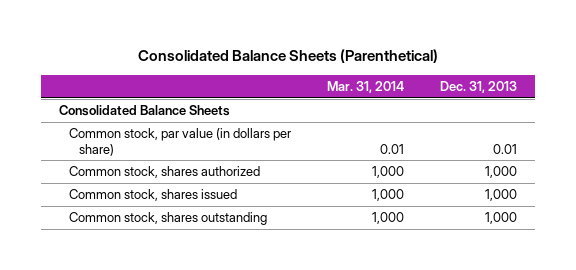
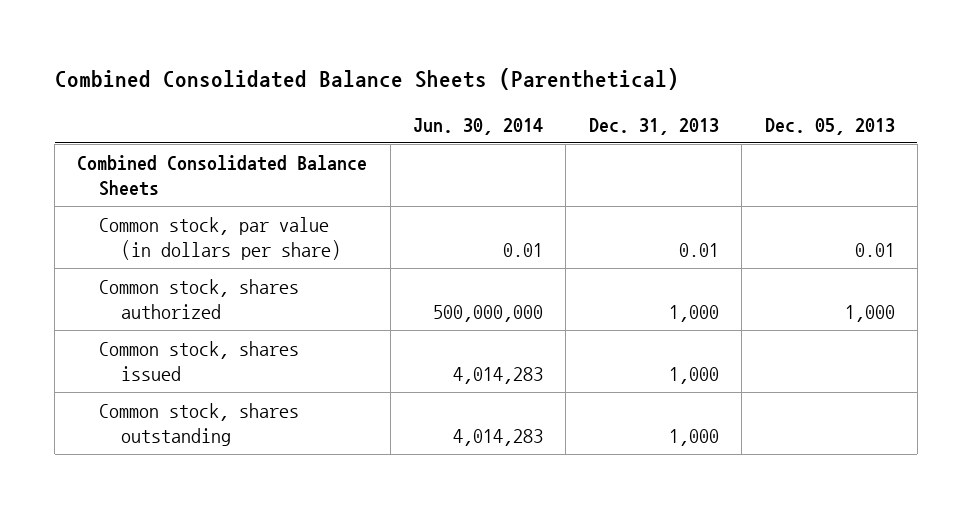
- Consolidated Balance Sheets (Parenthetical)
+ Combined Consolidated Balance Sheets (Parenthetical)
- | Mar. 31, 2014 | Dec. 31, 2013
+ | Jun. 30, 2014 | Dec. 31, 2013 | Dec. 05, 2013
- Consolidated Balance Sheets
+ Combined Consolidated Balance Sheets

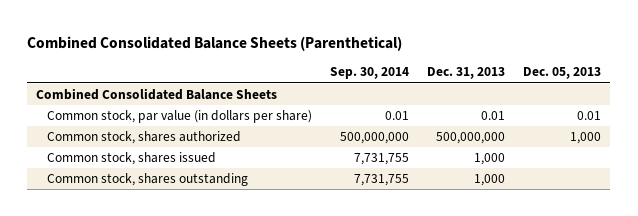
- | Jun. 30, 2014 | Dec. 31, 2013 | Dec. 05, 2013
+ | Sep. 30, 2014 | Dec. 31, 2013 | Dec. 05, 2013
- Common stock, shares authorized | 500,000,000 | 1,000 | 1,000
+ Common stock, shares authorized | 500,000,000 | 500,000,000 | 1,000

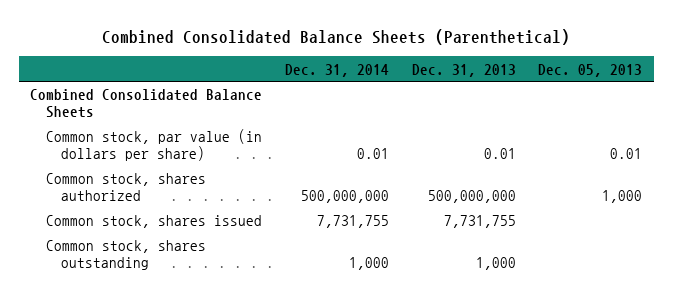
- | Sep. 30, 2014 | Dec. 31, 2013 | Dec. 05, 2013
+ | Dec. 31, 2014 | Dec. 31, 2013 | Dec. 05, 2013
- Common stock, shares issued | 7,731,755 | 1,000 |
+ Common stock, shares issued | 7,731,755 | 7,731,755 |

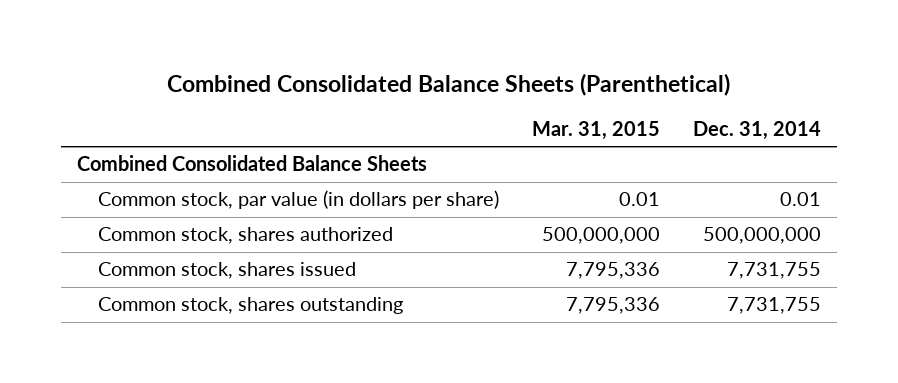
- | Dec. 31, 2014 | Dec. 31, 2013 | Dec. 05, 2013
+ | Mar. 31, 2015 | Dec. 31, 2014
- Common stock, shares outstanding | 1,000 | 1,000 |
+ Common stock, shares outstanding | 7,795,336 | 7,731,755

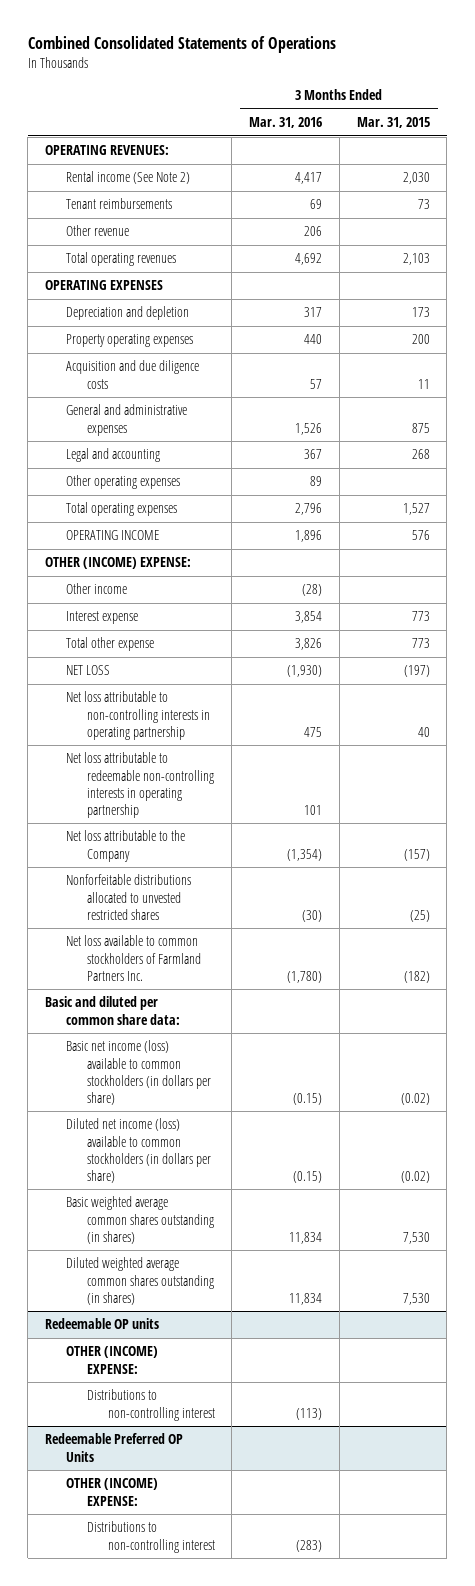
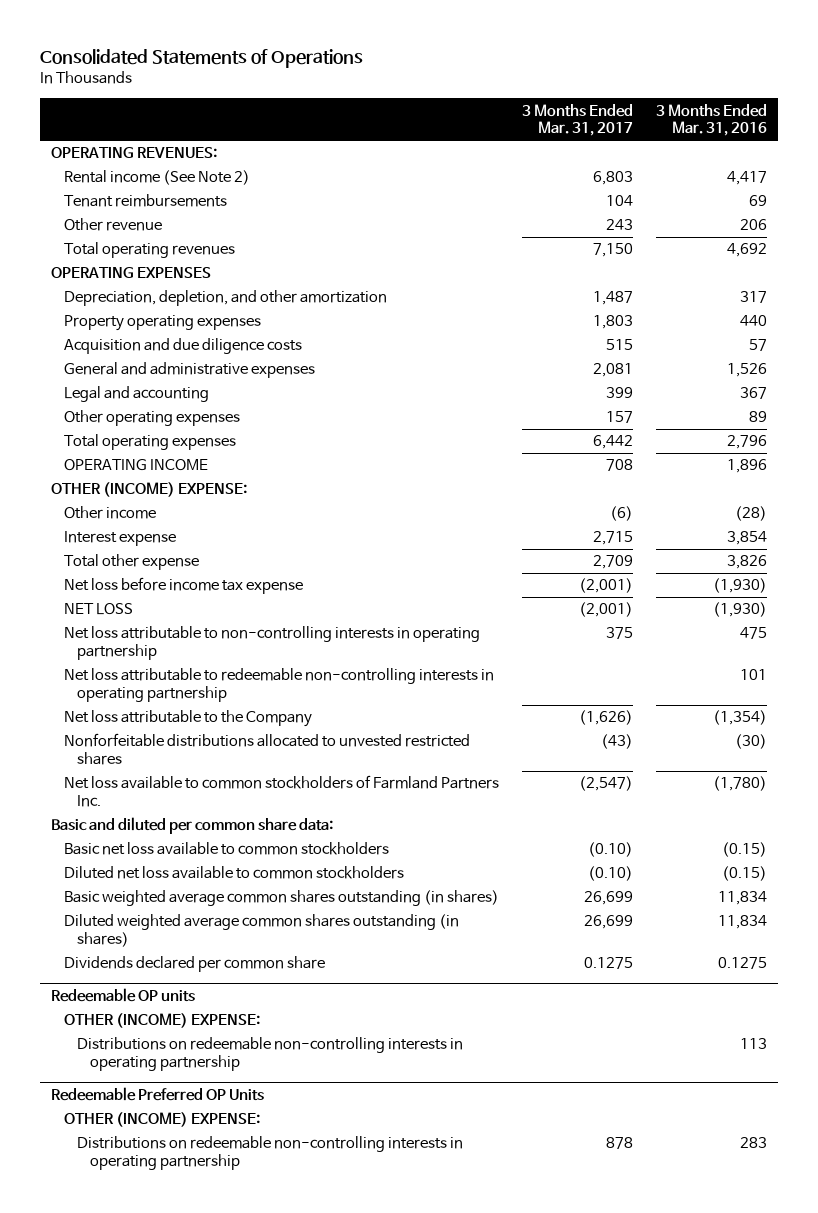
- Combined Consolidated Statements of Operations
+ Consolidated Statements of Operations
- | 3 Months Ended Mar. 31, 2016 | 3 Months Ended Mar. 31, 2015
+ | 3 Months Ended Mar. 31, 2017 | 3 Months Ended Mar. 31, 2016
- Depreciation and depletion | 317 | 173
+ Depreciation, depletion, and other amortization | 1,487 | 317
+ Net loss before income tax expense | (2,001) | (1,930)
- Basic net income (loss) available to common stockholders (in dollars per share) | (0.15) | (0.02)
- Diluted net income (loss) available to common stockholders (in dollars per share) | (0.15) | (0.02)
+ Basic net loss available to common stockholders | (0.10) | (0.15)
+ Diluted net loss available to common stockholders | (0.10) | (0.15)
+ Dividends declared per common share | 0.1275 | 0.1275
@ Redeemable OP units
- Distributions to non-controlling interest | (113) |
+ Distributions on redeemable non-controlling interests in operating partnership | | 113
@ Redeemable Preferred OP Units
- Distributions to non-controlling interest | (283) |
+ Distributions on redeemable non-controlling interests in operating partnership | 878 | 283

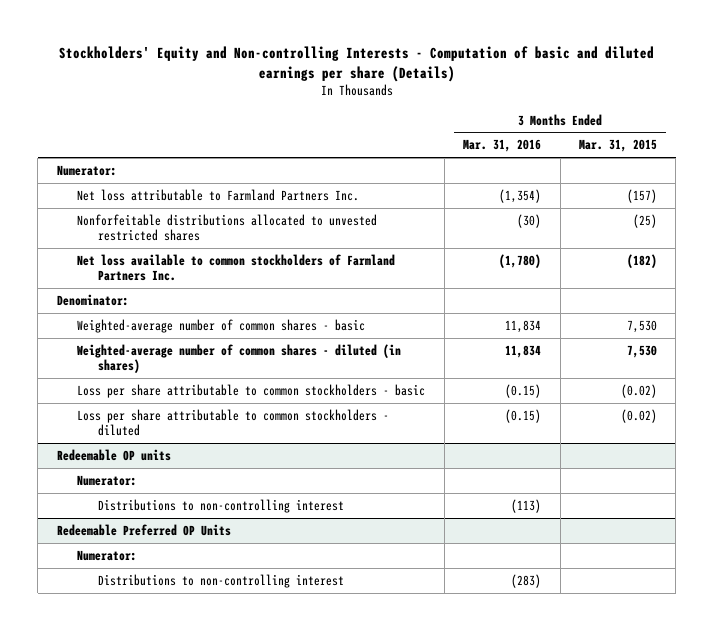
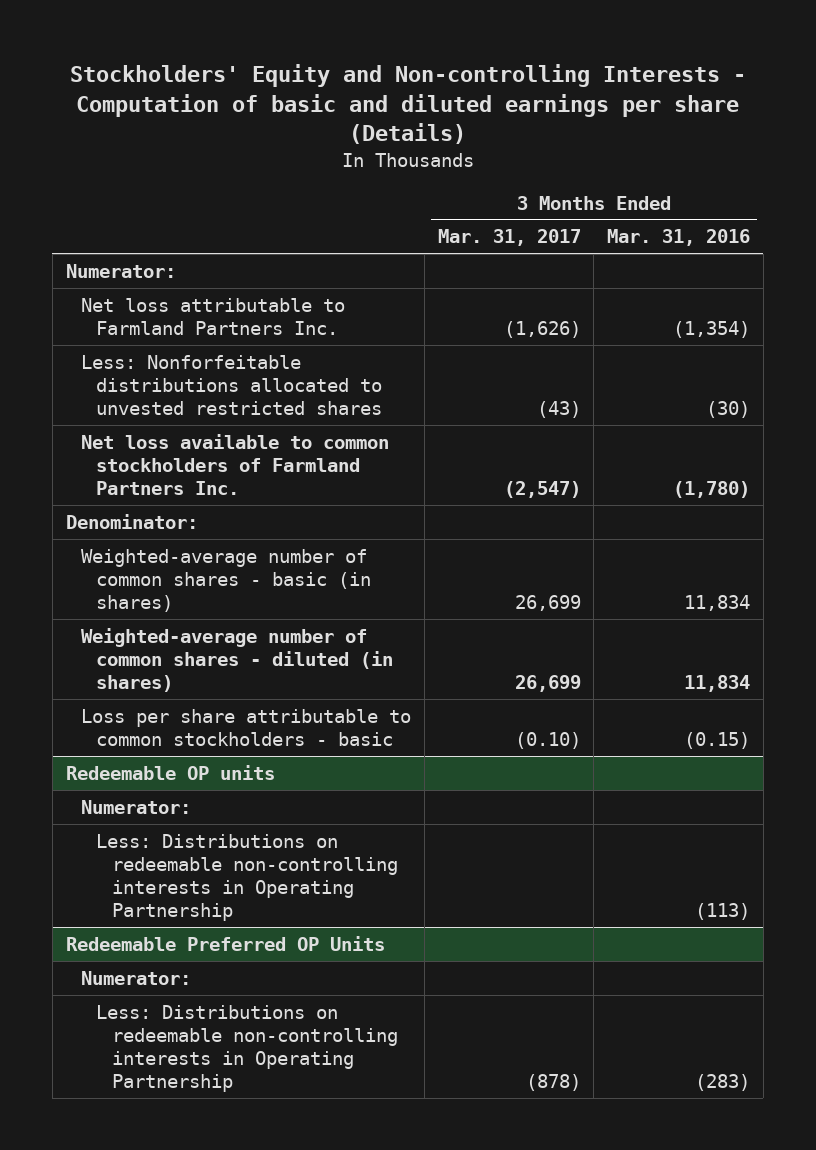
- | 3 Months Ended Mar. 31, 2016 | 3 Months Ended Mar. 31, 2015
+ | 3 Months Ended Mar. 31, 2017 | 3 Months Ended Mar. 31, 2016
- Nonforfeitable distributions allocated to unvested restricted shares | (30) | (25)
+ Less: Nonforfeitable distributions allocated to unvested restricted shares | (43) | (30)
- Weighted-average number of common shares - basic | 11,834 | 7,530
+ Weighted-average number of common shares - basic (in shares) | 26,699 | 11,834
- Loss per share attributable to common stockholders - diluted | (0.15) | (0.02)
@ Redeemable OP units
- Distributions to non-controlling interest | (113) |
+ Less: Distributions on redeemable non-controlling interests in Operating Partnership | | (113)
@ Redeemable Preferred OP Units
- Distributions to non-controlling interest | (283) |
+ Less: Distributions on redeemable non-controlling interests in Operating Partnership | (878) | (283)

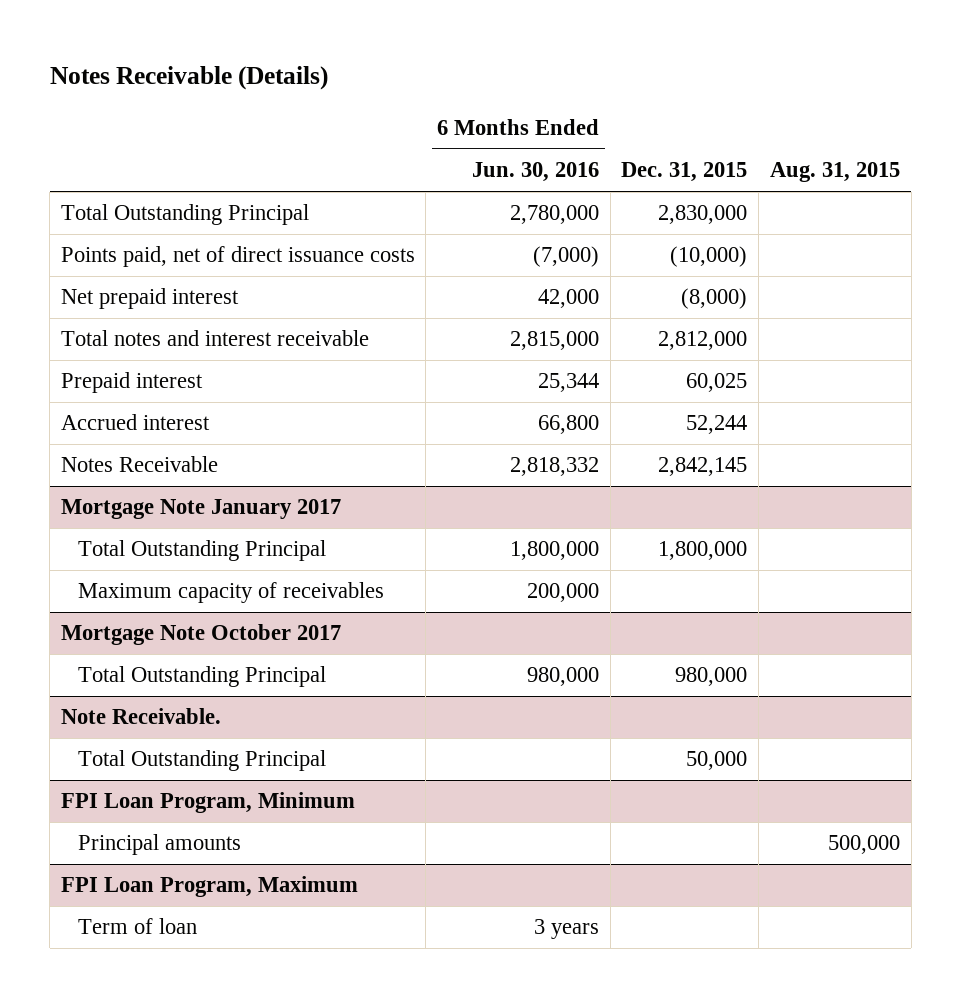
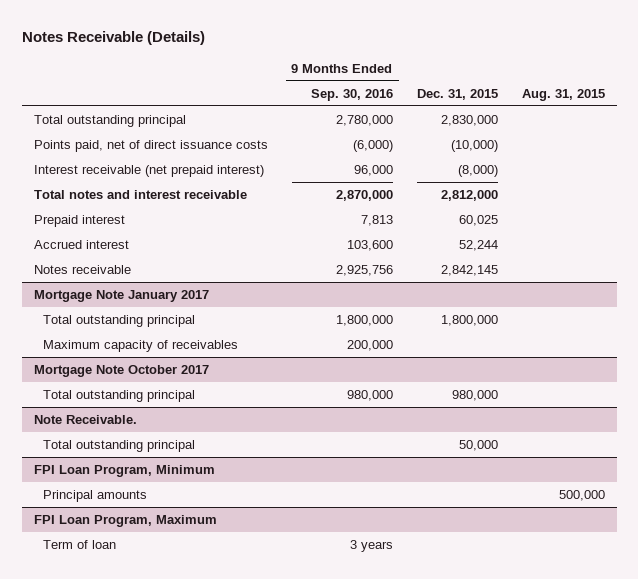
- | 6 Months Ended Jun. 30, 2016 | Dec. 31, 2015 | Aug. 31, 2015
+ | 9 Months Ended Sep. 30, 2016 | Dec. 31, 2015 | Aug. 31, 2015
- Total Outstanding Principal | 2,780,000 | 2,830,000 |
+ Total outstanding principal | 2,780,000 | 2,830,000 |
- Net prepaid interest | 42,000 | (8,000) |
+ Interest receivable (net prepaid interest) | 96,000 | (8,000) |
- Notes Receivable | 2,818,332 | 2,842,145 |
+ Notes receivable | 2,925,756 | 2,842,145 |
@ Mortgage Note January 2017
- Total Outstanding Principal | 1,800,000 | 1,800,000 |
+ Total outstanding principal | 1,800,000 | 1,800,000 |
@ Mortgage Note October 2017
- Total Outstanding Principal | 980,000 | 980,000 |
+ Total outstanding principal | 980,000 | 980,000 |
@ Note Receivable.
- Total Outstanding Principal | | 50,000 |
+ Total outstanding principal | | 50,000 |

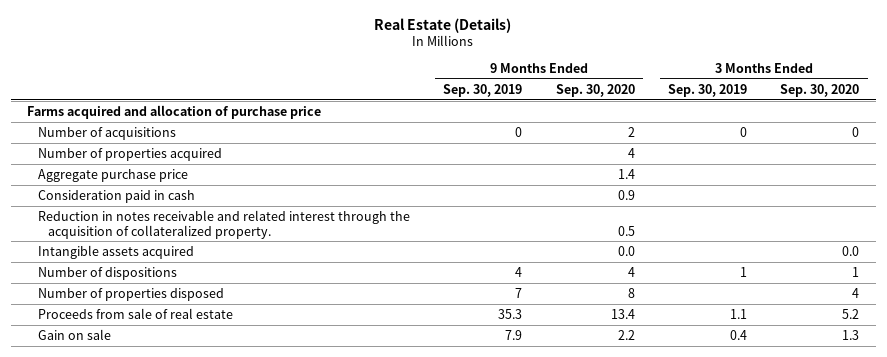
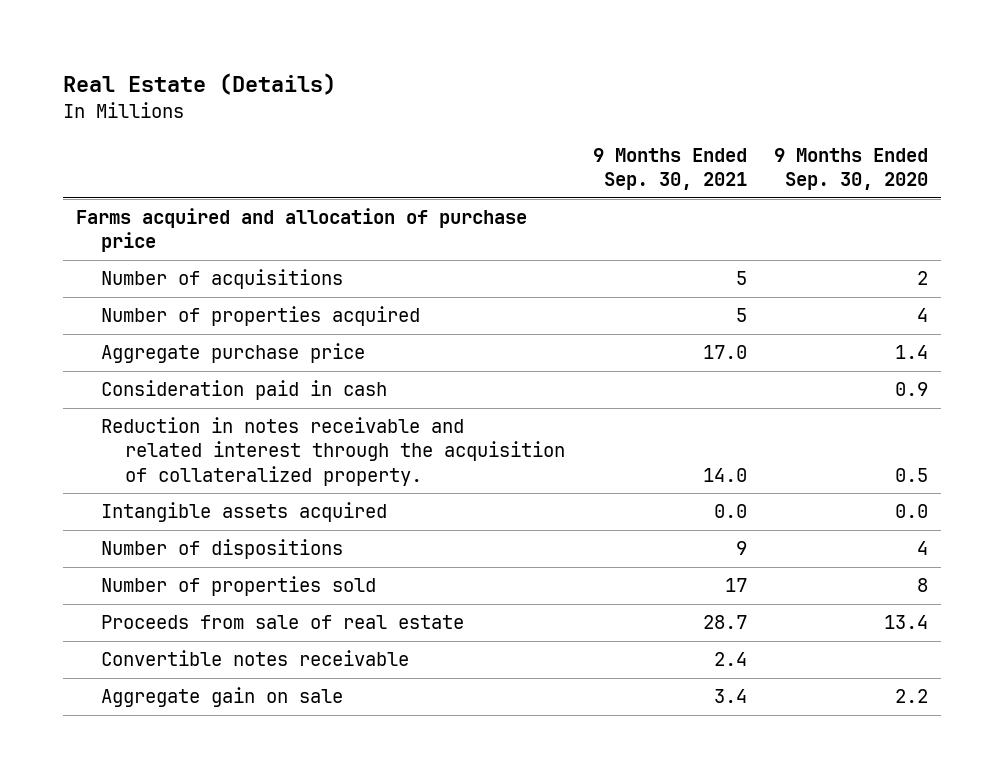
- | 9 Months Ended Sep. 30, 2019 | 9 Months Ended Sep. 30, 2020 | 3 Months Ended Sep. 30, 2019 | 3 Months Ended Sep. 30, 2020
+ | 9 Months Ended Sep. 30, 2021 | 9 Months Ended Sep. 30, 2020
- Number of properties disposed | 7 | 8 | | 4
+ Number of properties sold | 17 | 8
- Gain on sale | 7.9 | 2.2 | 0.4 | 1.3
+ Convertible notes receivable | 2.4 |
+ Aggregate gain on sale | 3.4 | 2.2

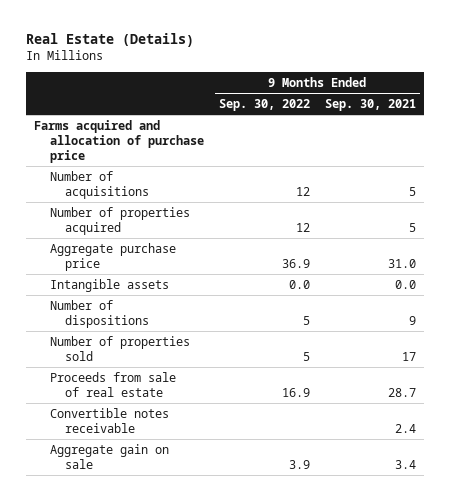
- | 9 Months Ended Sep. 30, 2021 | 9 Months Ended Sep. 30, 2020
+ | 9 Months Ended Sep. 30, 2022 | 9 Months Ended Sep. 30, 2021
- Aggregate purchase price | 17.0 | 1.4
- Consideration paid in cash | | 0.9
- Reduction in notes receivable and related interest through the acquisition of collateralized property. | 14.0 | 0.5
- Intangible assets acquired | 0.0 | 0.0
+ Aggregate purchase price | 36.9 | 31.0
+ Intangible assets | 0.0 | 0.0

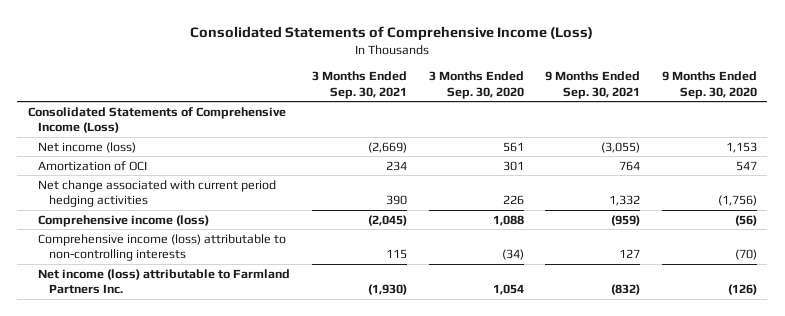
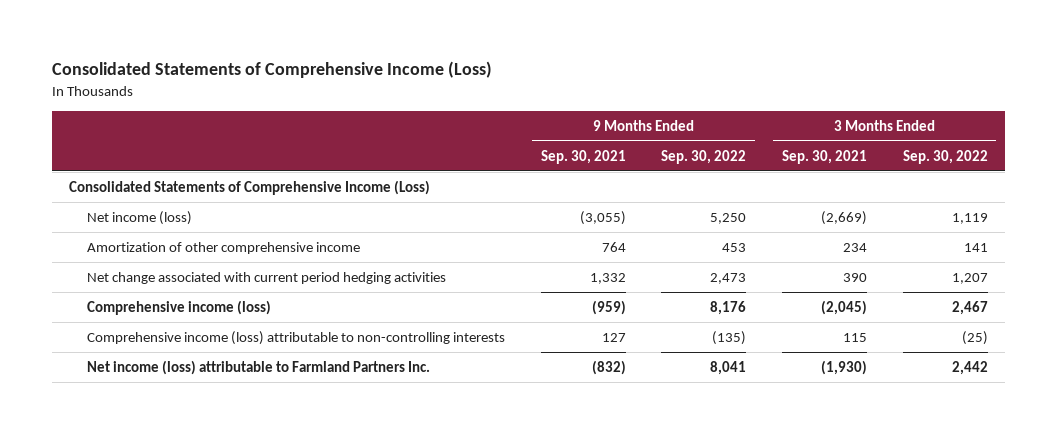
- | 3 Months Ended Sep. 30, 2021 | 3 Months Ended Sep. 30, 2020 | 9 Months Ended Sep. 30, 2021 | 9 Months Ended Sep. 30, 2020
+ | 9 Months Ended Sep. 30, 2021 | 9 Months Ended Sep. 30, 2022 | 3 Months Ended Sep. 30, 2021 | 3 Months Ended Sep. 30, 2022
- Amortization of OCI | 234 | 301 | 764 | 547
+ Amortization of other comprehensive income | 764 | 453 | 234 | 141

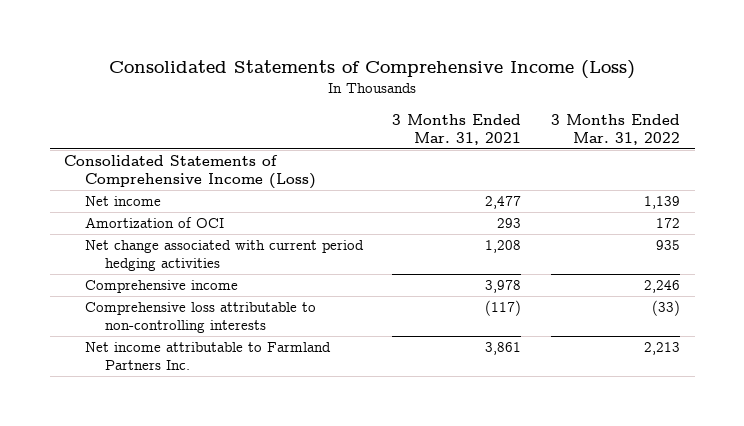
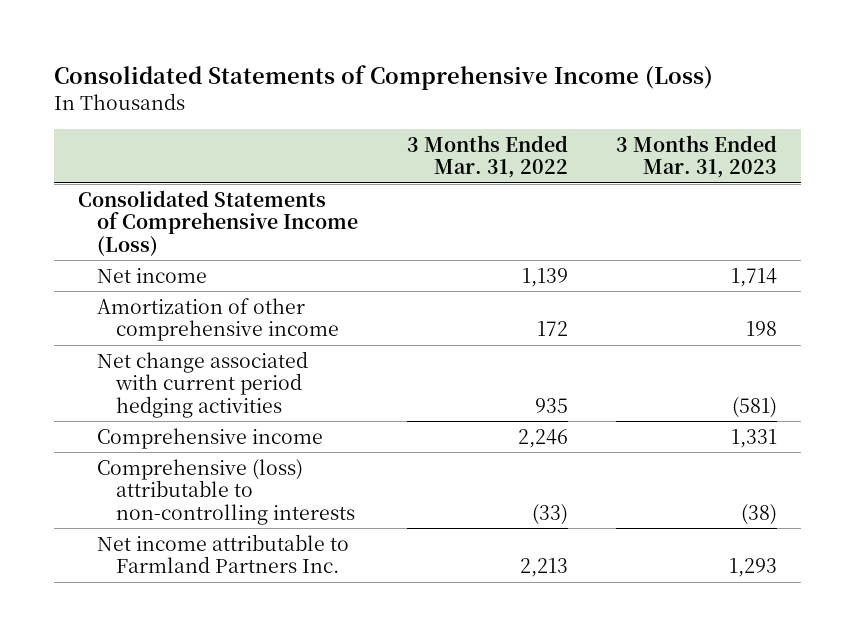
- | 3 Months Ended Mar. 31, 2021 | 3 Months Ended Mar. 31, 2022
+ | 3 Months Ended Mar. 31, 2022 | 3 Months Ended Mar. 31, 2023
- Amortization of OCI | 293 | 172
+ Amortization of other comprehensive income | 172 | 198
- Comprehensive loss attributable to non-controlling interests | (117) | (33)
+ Comprehensive (loss) attributable to non-controlling interests | (33) | (38)

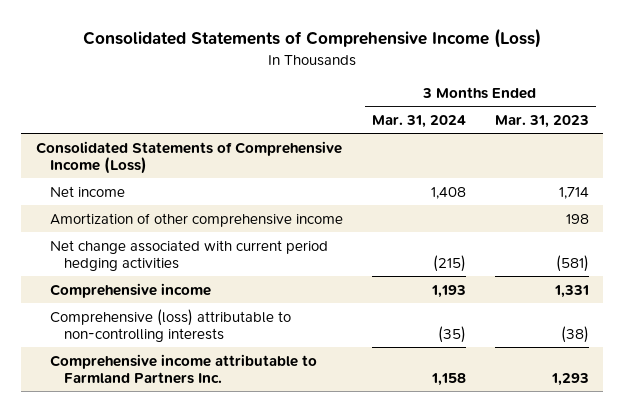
- | 3 Months Ended Mar. 31, 2022 | 3 Months Ended Mar. 31, 2023
+ | 3 Months Ended Mar. 31, 2024 | 3 Months Ended Mar. 31, 2023
- Net income attributable to Farmland Partners Inc. | 2,213 | 1,293
+ Comprehensive income attributable to Farmland Partners Inc. | 1,158 | 1,293

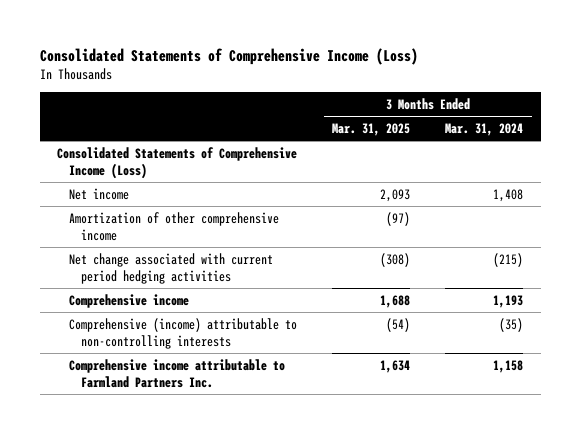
- | 3 Months Ended Mar. 31, 2024 | 3 Months Ended Mar. 31, 2023
+ | 3 Months Ended Mar. 31, 2025 | 3 Months Ended Mar. 31, 2024
- Comprehensive (loss) attributable to non-controlling interests | (35) | (38)
+ Comprehensive (income) attributable to non-controlling interests | (54) | (35)

